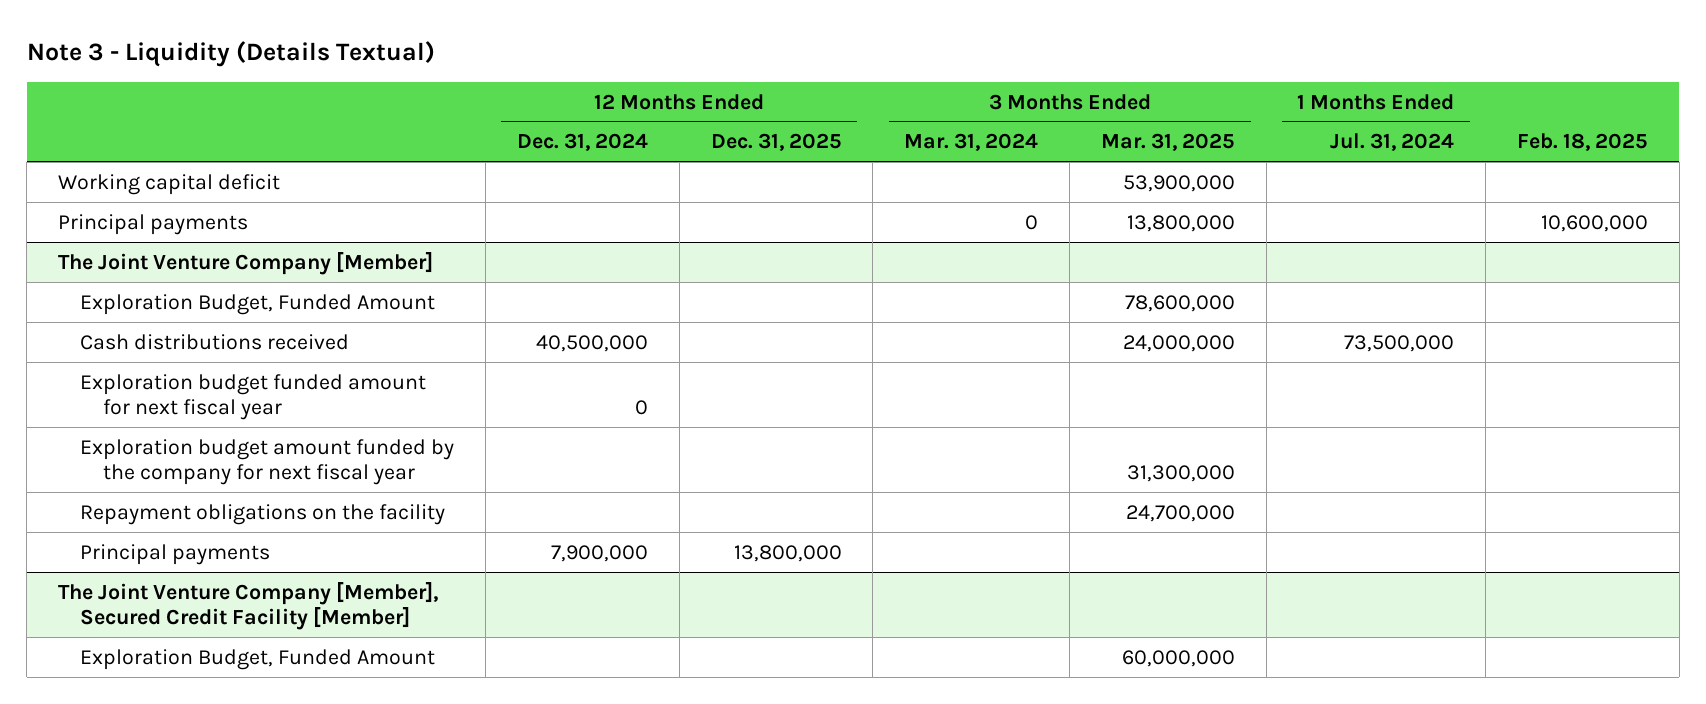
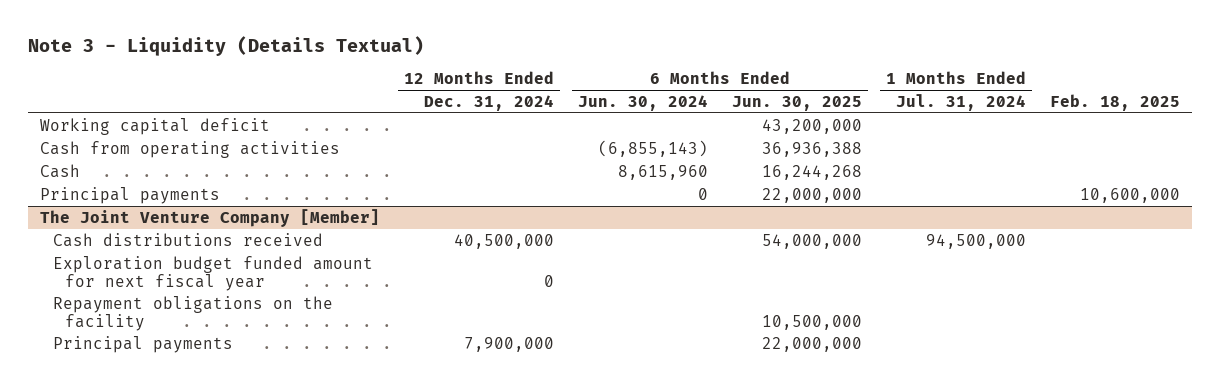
- | 12 Months Ended Dec. 31, 2024 | 12 Months Ended Dec. 31, 2025 | 3 Months Ended Mar. 31, 2024 | 3 Months Ended Mar. 31, 2025 | 1 Months Ended Jul. 31, 2024 | Feb. 18, 2025
+ | 12 Months Ended Dec. 31, 2024 | 6 Months Ended Jun. 30, 2024 | 6 Months Ended Jun. 30, 2025 | 1 Months Ended Jul. 31, 2024 | Feb. 18, 2025
+ Cash from operating activities | | (6,855,143) | 36,936,388 | |
+ Cash | | 8,615,960 | 16,244,268 | |
@ The Joint Venture Company [Member]
- Exploration Budget, Funded Amount | | | | 78,600,000 | |
- Cash distributions received | 40,500,000 | | | 24,000,000 | 73,500,000 |
+ Cash distributions received | 40,500,000 | | 54,000,000 | 94,500,000 |
- Exploration budget amount funded by the company for next fiscal year | | | | 31,300,000 | |
- The Joint Venture Company [Member], Secured Credit Facility [Member]
- Exploration Budget, Funded Amount | | | | 60,000,000 | |

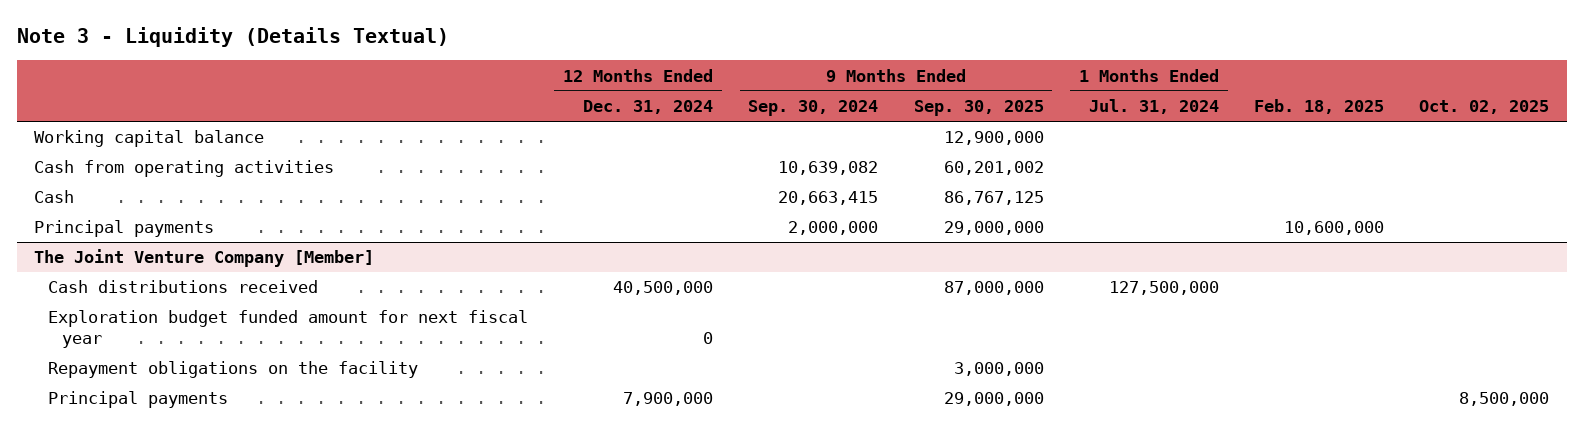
- | 12 Months Ended Dec. 31, 2024 | 6 Months Ended Jun. 30, 2024 | 6 Months Ended Jun. 30, 2025 | 1 Months Ended Jul. 31, 2024 | Feb. 18, 2025
+ | 12 Months Ended Dec. 31, 2024 | 9 Months Ended Sep. 30, 2024 | 9 Months Ended Sep. 30, 2025 | 1 Months Ended Jul. 31, 2024 | Feb. 18, 2025 | Oct. 02, 2025
- Working capital deficit | | | 43,200,000 | |
+ Working capital balance | | | 12,900,000 | | |
@ The Joint Venture Company [Member]
- Cash distributions received | 40,500,000 | | 54,000,000 | 94,500,000 |
+ Cash distributions received | 40,500,000 | | 87,000,000 | 127,500,000 | |

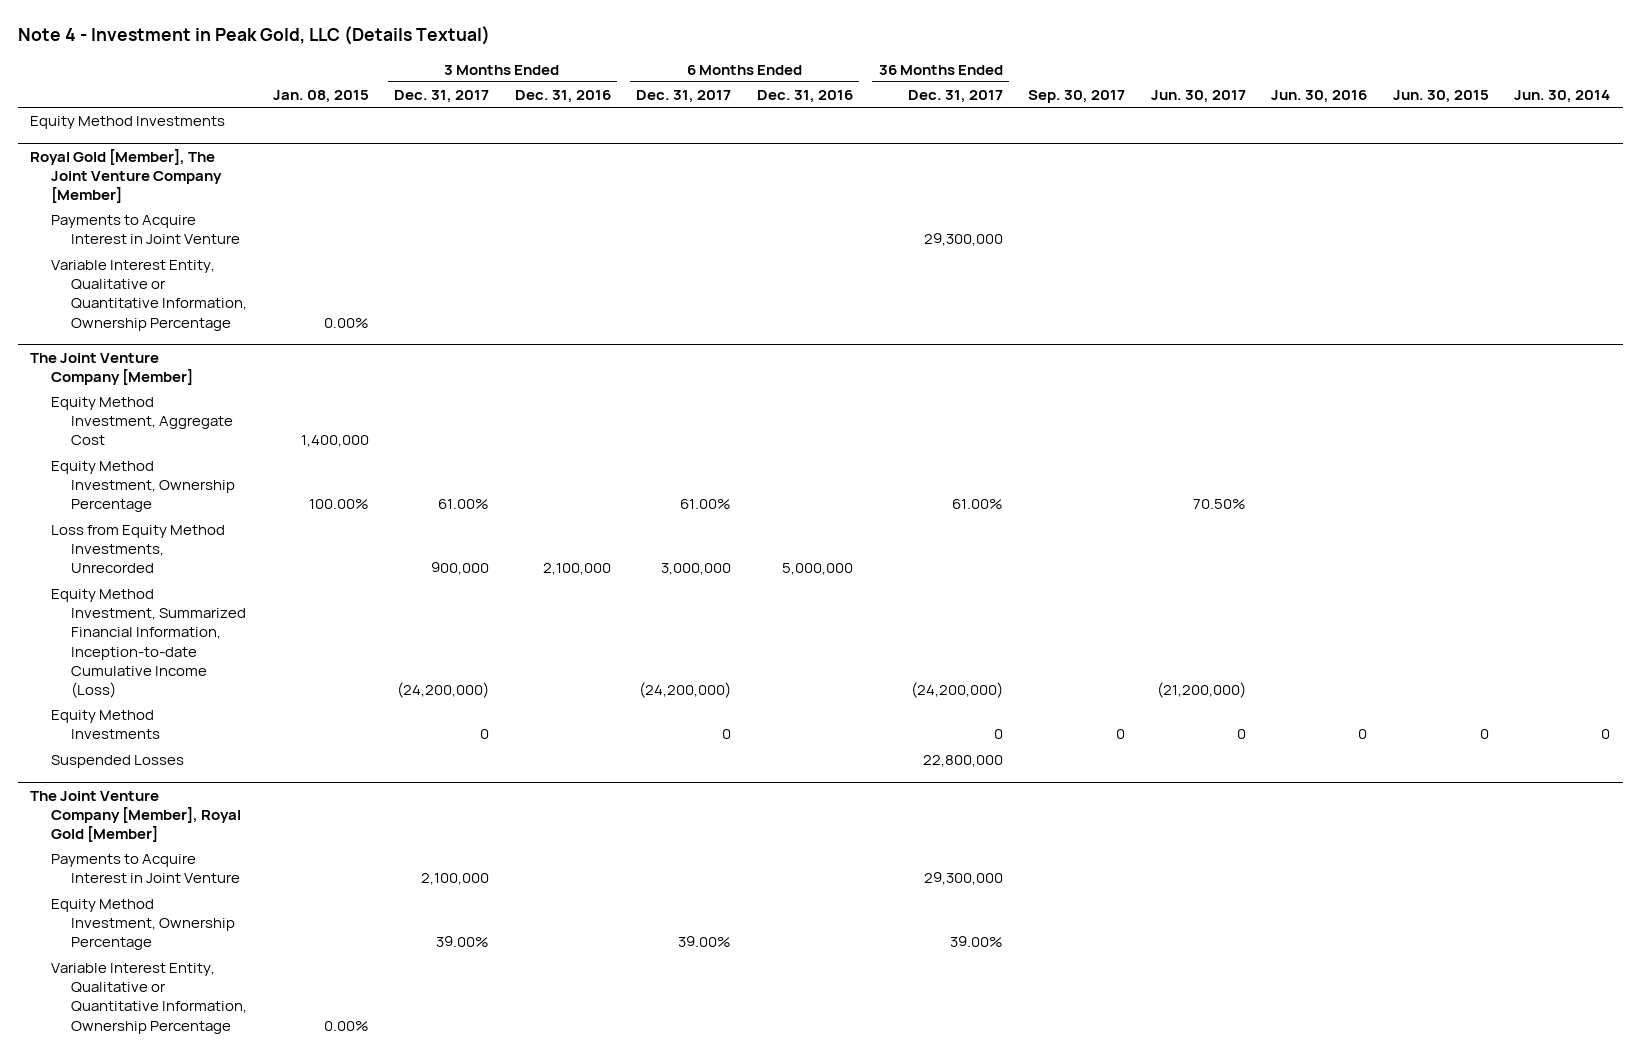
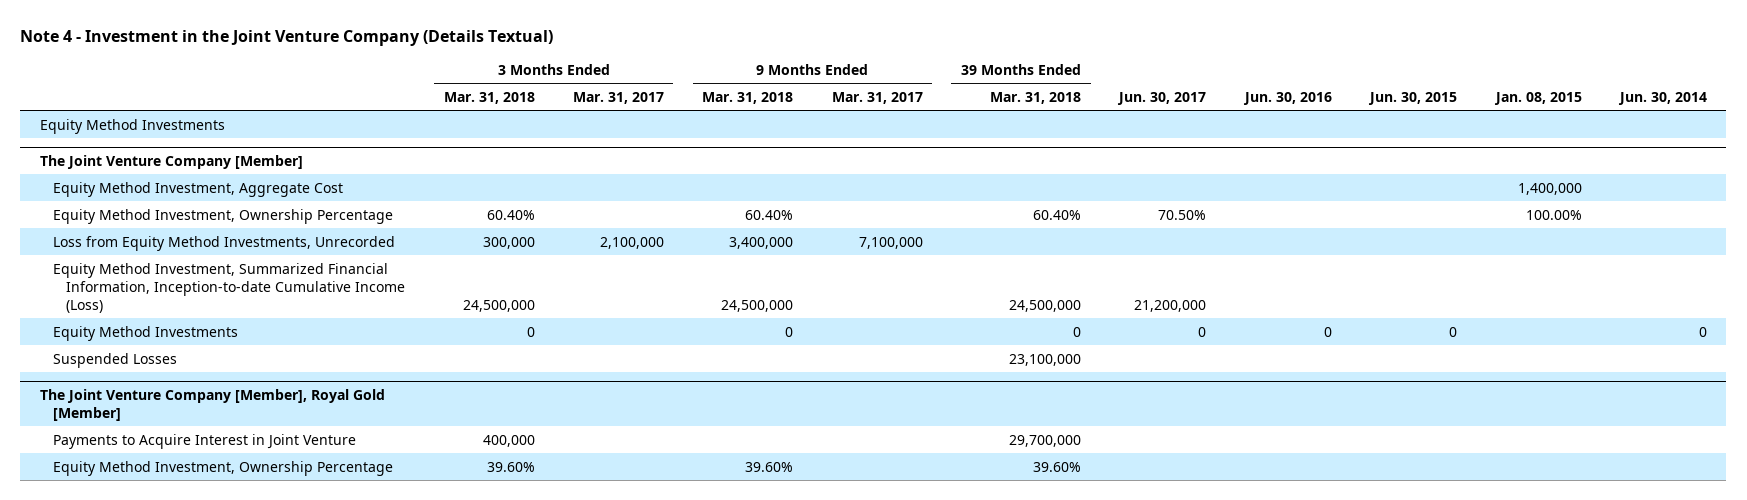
- Note 4 - Investment in Peak Gold, LLC (Details Textual)
+ Note 4 - Investment in the Joint Venture Company (Details Textual)
- | Jan. 08, 2015 | 3 Months Ended Dec. 31, 2017 | 3 Months Ended Dec. 31, 2016 | 6 Months Ended Dec. 31, 2017 | 6 Months Ended Dec. 31, 2016 | 36 Months Ended Dec. 31, 2017 | Sep. 30, 2017 | Jun. 30, 2017 | Jun. 30, 2016 | Jun. 30, 2015 | Jun. 30, 2014
+ | 3 Months Ended Mar. 31, 2018 | 3 Months Ended Mar. 31, 2017 | 9 Months Ended Mar. 31, 2018 | 9 Months Ended Mar. 31, 2017 | 39 Months Ended Mar. 31, 2018 | Jun. 30, 2017 | Jun. 30, 2016 | Jun. 30, 2015 | Jan. 08, 2015 | Jun. 30, 2014
- Royal Gold [Member], The Joint Venture Company [Member]
- Payments to Acquire Interest in Joint Venture | | | | | | 29,300,000 | | | | |
- Variable Interest Entity, Qualitative or Quantitative Information, Ownership Percentage | 0.00% | | | | | | | | | |
@ The Joint Venture Company [Member]
- Equity Method Investment, Summarized Financial Information, Inception-to-date Cumulative Income (Loss) | | (24,200,000) | | (24,200,000) | | (24,200,000) | | (21,200,000) | | |
+ Equity Method Investment, Summarized Financial Information, Inception-to-date Cumulative Income (Loss) | 24,500,000 | | 24,500,000 | | 24,500,000 | 21,200,000 | | | |
@ The Joint Venture Company [Member], Royal Gold [Member]
- Variable Interest Entity, Qualitative or Quantitative Information, Ownership Percentage | 0.00% | | | | | | | | | |

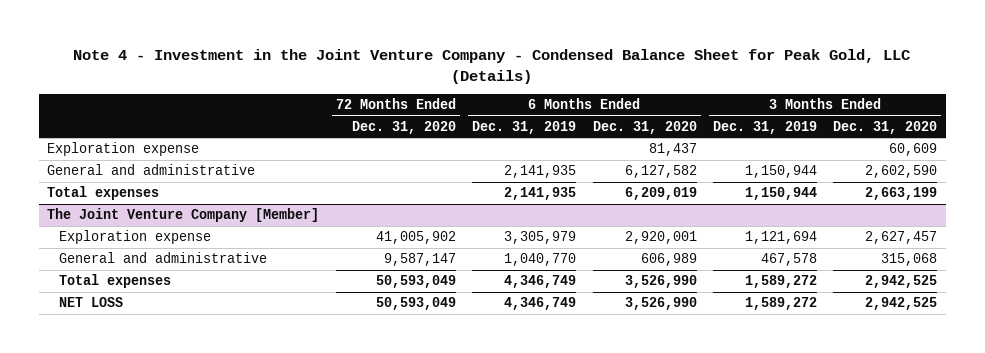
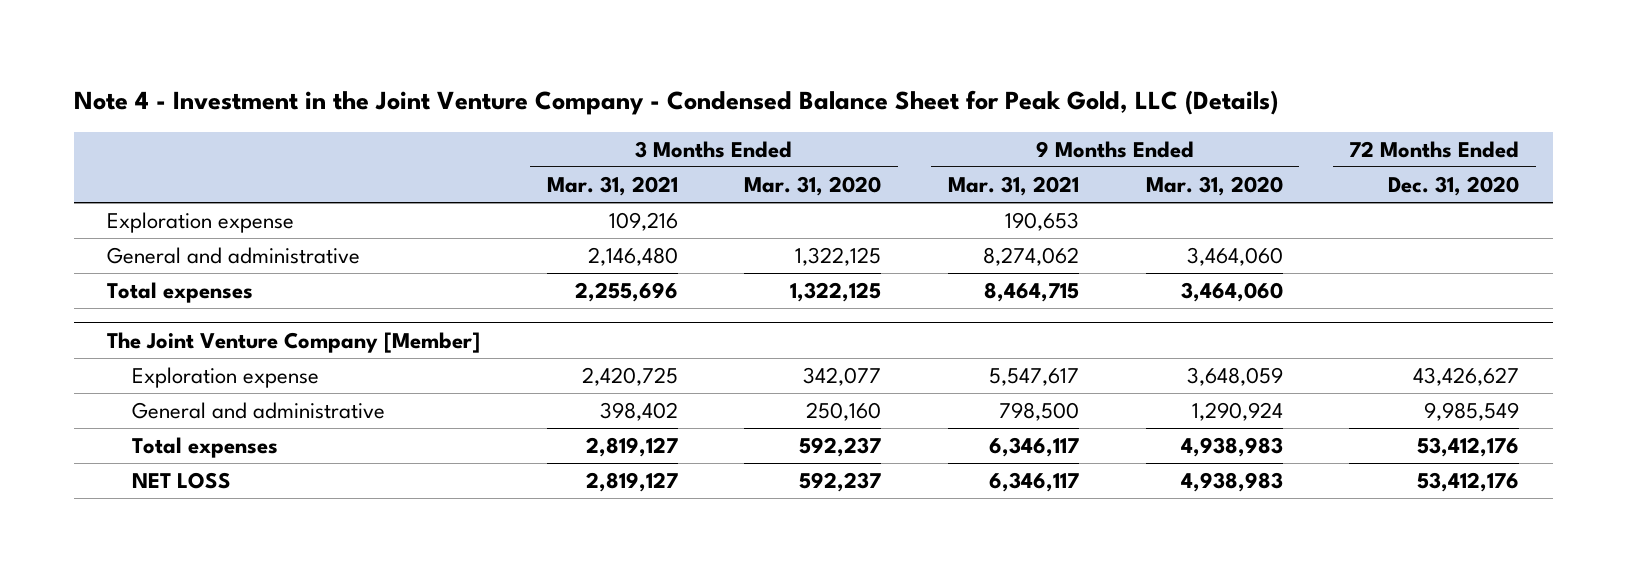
- | 72 Months Ended Dec. 31, 2020 | 6 Months Ended Dec. 31, 2019 | 6 Months Ended Dec. 31, 2020 | 3 Months Ended Dec. 31, 2019 | 3 Months Ended Dec. 31, 2020
+ | 3 Months Ended Mar. 31, 2021 | 3 Months Ended Mar. 31, 2020 | 9 Months Ended Mar. 31, 2021 | 9 Months Ended Mar. 31, 2020 | 72 Months Ended Dec. 31, 2020
@ The Joint Venture Company [Member]
- Exploration expense | 41,005,902 | 3,305,979 | 2,920,001 | 1,121,694 | 2,627,457
- General and administrative | 9,587,147 | 1,040,770 | 606,989 | 467,578 | 315,068
- Total expenses | 50,593,049 | 4,346,749 | 3,526,990 | 1,589,272 | 2,942,525
- NET LOSS | 50,593,049 | 4,346,749 | 3,526,990 | 1,589,272 | 2,942,525
+ Exploration expense | 2,420,725 | 342,077 | 5,547,617 | 3,648,059 | 43,426,627
+ General and administrative | 398,402 | 250,160 | 798,500 | 1,290,924 | 9,985,549
+ Total expenses | 2,819,127 | 592,237 | 6,346,117 | 4,938,983 | 53,412,176
+ NET LOSS | 2,819,127 | 592,237 | 6,346,117 | 4,938,983 | 53,412,176

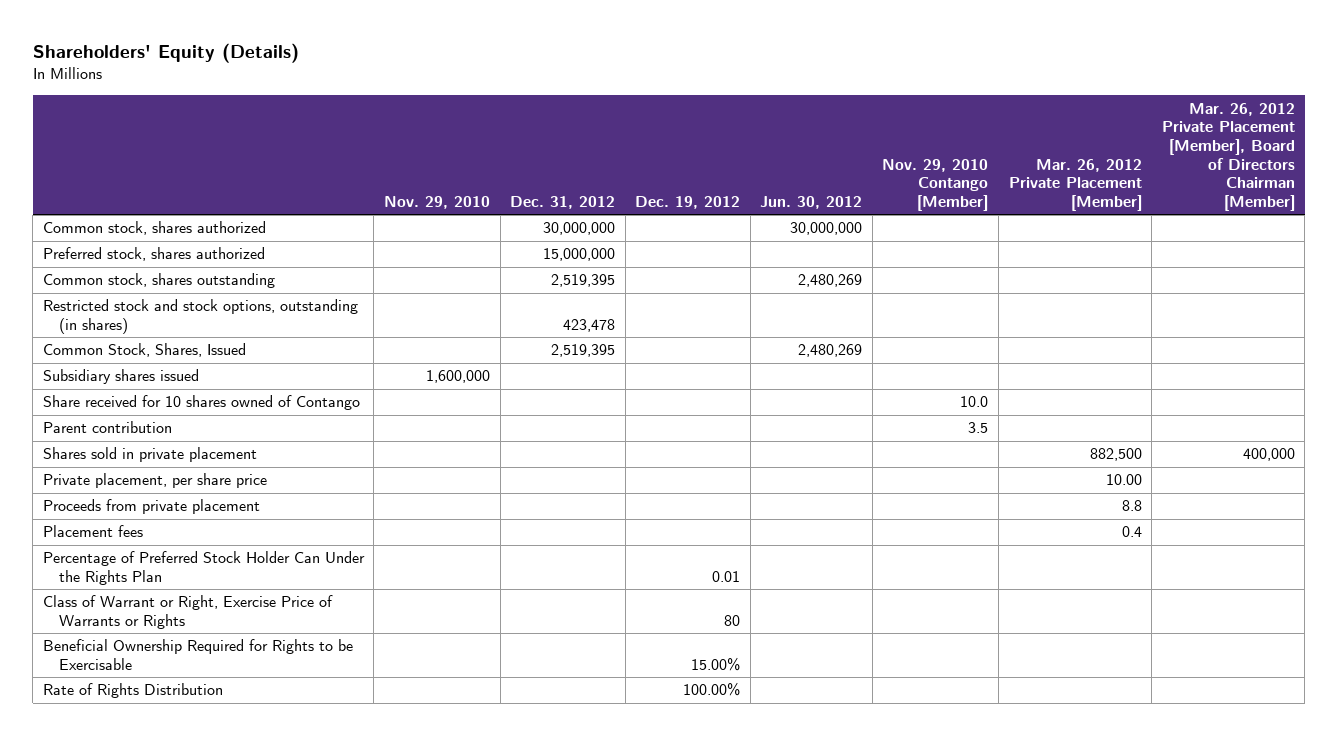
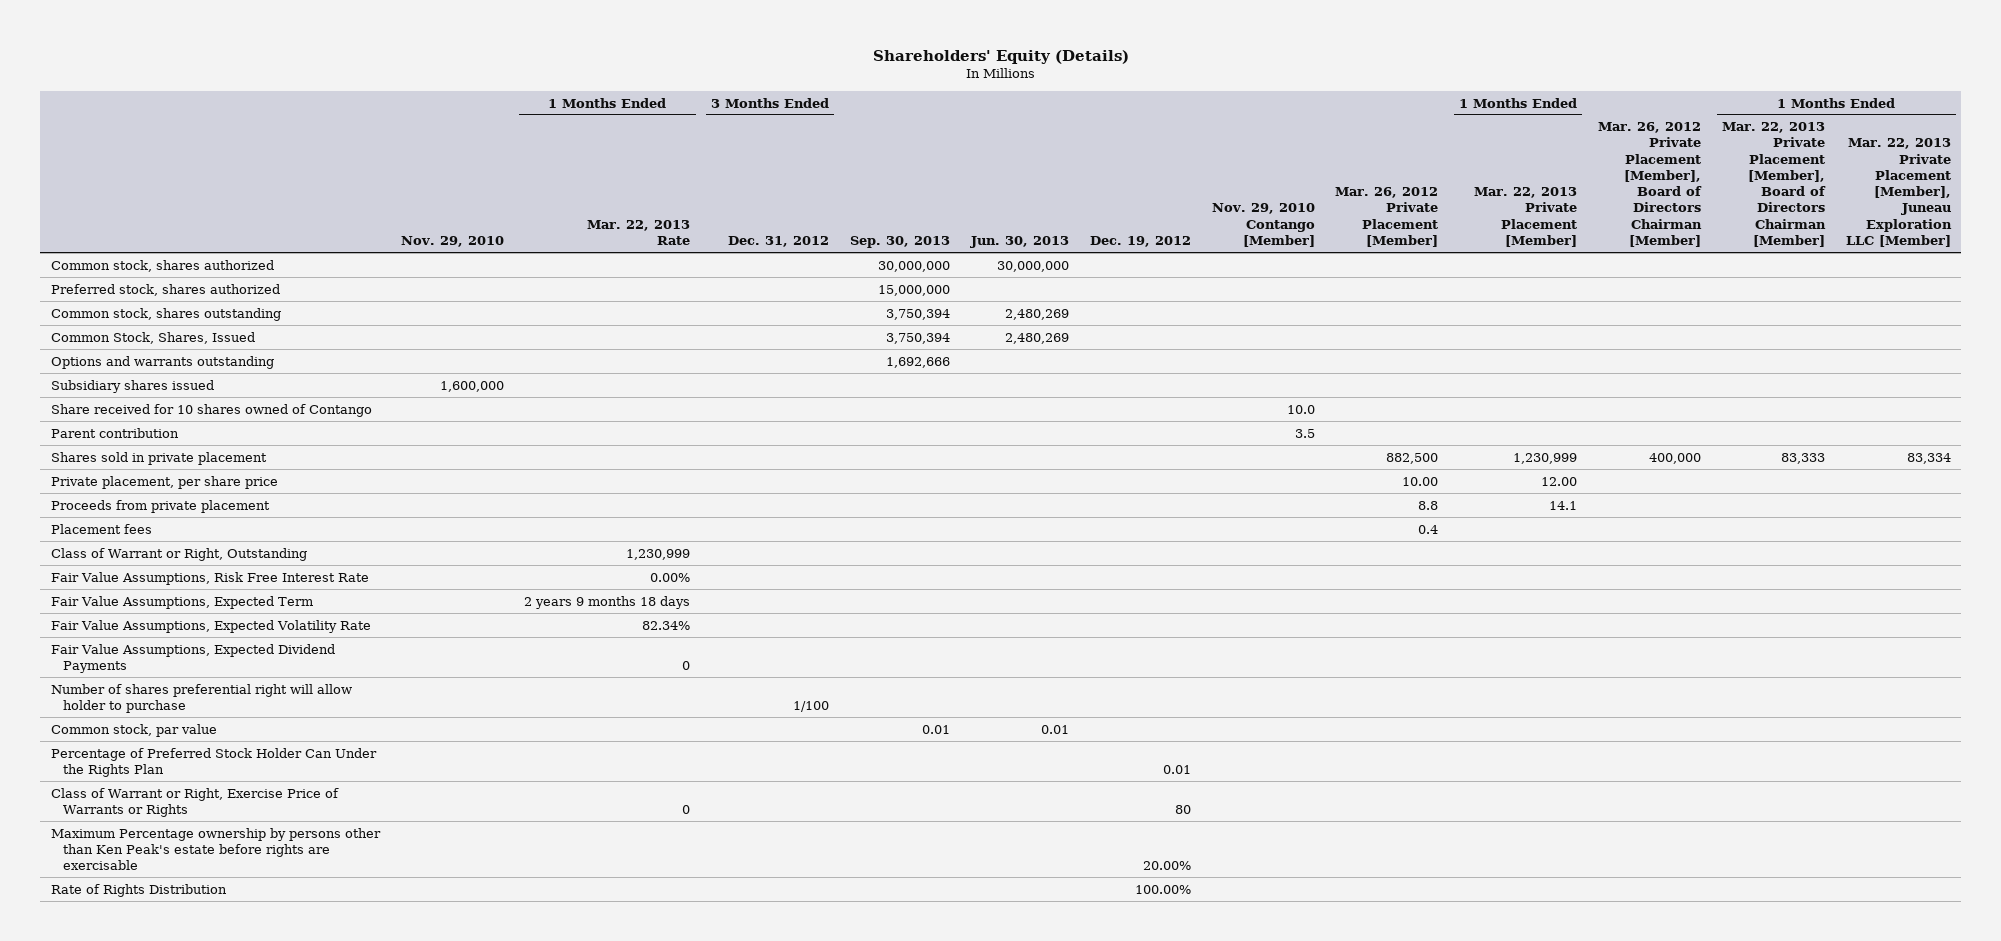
- | Nov. 29, 2010 | Dec. 31, 2012 | Dec. 19, 2012 | Jun. 30, 2012 | Nov. 29, 2010 Contango [Member] | Mar. 26, 2012 Private Placement [Member] | Mar. 26, 2012 Private Placement [Member], Board of Directors Chairman [Member]
+ | Nov. 29, 2010 | 1 Months Ended Mar. 22, 2013 Rate | 3 Months Ended Dec. 31, 2012 | Sep. 30, 2013 | Jun. 30, 2013 | Dec. 19, 2012 | Nov. 29, 2010 Contango [Member] | Mar. 26, 2012 Private Placement [Member] | 1 Months Ended Mar. 22, 2013 Private Placement [Member] | Mar. 26, 2012 Private Placement [Member], Board of Directors Chairman [Member] | 1 Months Ended Mar. 22, 2013 Private Placement [Member], Board of Directors Chairman [Member] | 1 Months Ended Mar. 22, 2013 Private Placement [Member], Juneau Exploration LLC [Member]
- Restricted stock and stock options, outstanding (in shares) | | 423,478 | | | | |
+ Options and warrants outstanding | | | | 1,692,666 | | | | | | | |
+ Class of Warrant or Right, Outstanding | | 1,230,999 | | | | | | | | | |
+ Fair Value Assumptions, Risk Free Interest Rate | | 0.00% | | | | | | | | | |
+ Fair Value Assumptions, Expected Term | | 2 years 9 months 18 days | | | | | | | | | |
+ Fair Value Assumptions, Expected Volatility Rate | | 82.34% | | | | | | | | | |
+ Fair Value Assumptions, Expected Dividend Payments | | 0 | | | | | | | | | |
+ Number of shares preferential right will allow holder to purchase | | | 1/100 | | | | | | | | |
+ Common stock, par value | | | | 0.01 | 0.01 | | | | | | |
- Beneficial Ownership Required for Rights to be Exercisable | | | 15.00% | | | |
+ Maximum Percentage ownership by persons other than Ken Peak's estate before rights are exercisable | | | | | | 20.00% | | | | | |

